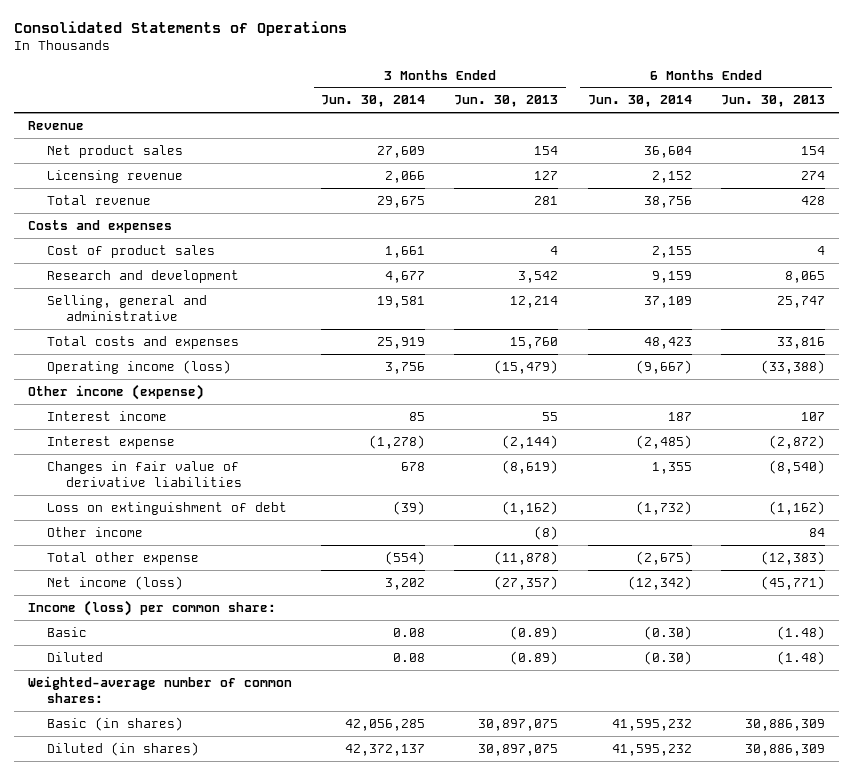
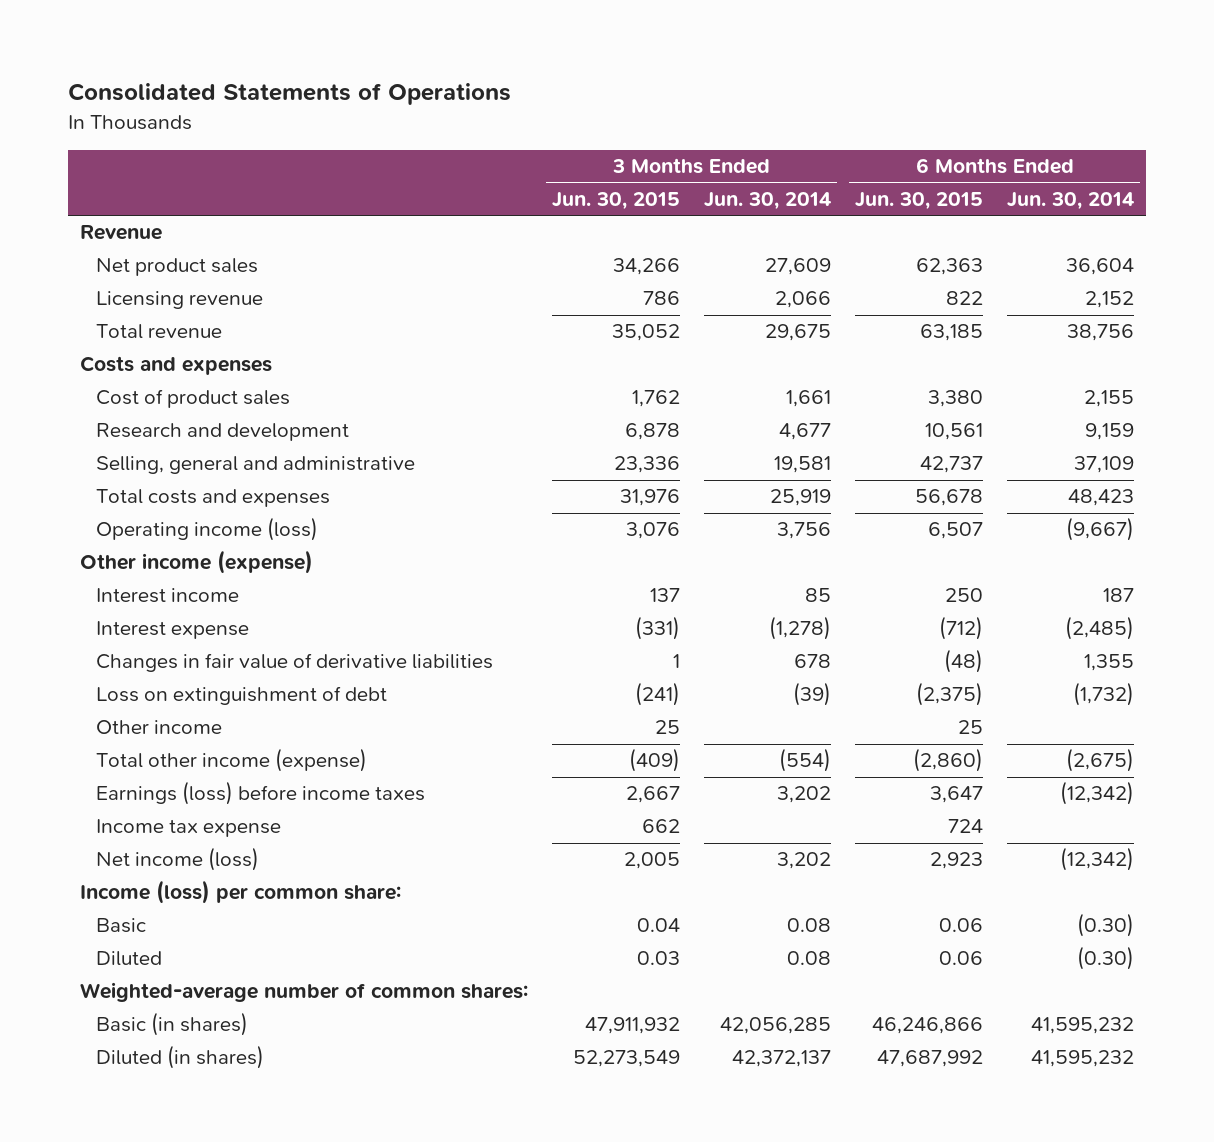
- | 3 Months Ended Jun. 30, 2014 | 3 Months Ended Jun. 30, 2013 | 6 Months Ended Jun. 30, 2014 | 6 Months Ended Jun. 30, 2013
+ | 3 Months Ended Jun. 30, 2015 | 3 Months Ended Jun. 30, 2014 | 6 Months Ended Jun. 30, 2015 | 6 Months Ended Jun. 30, 2014
- Total other expense | (554) | (11,878) | (2,675) | (12,383)
+ Total other income (expense) | (409) | (554) | (2,860) | (2,675)
+ Earnings (loss) before income taxes | 2,667 | 3,202 | 3,647 | (12,342)
+ Income tax expense | 662 | | 724 |

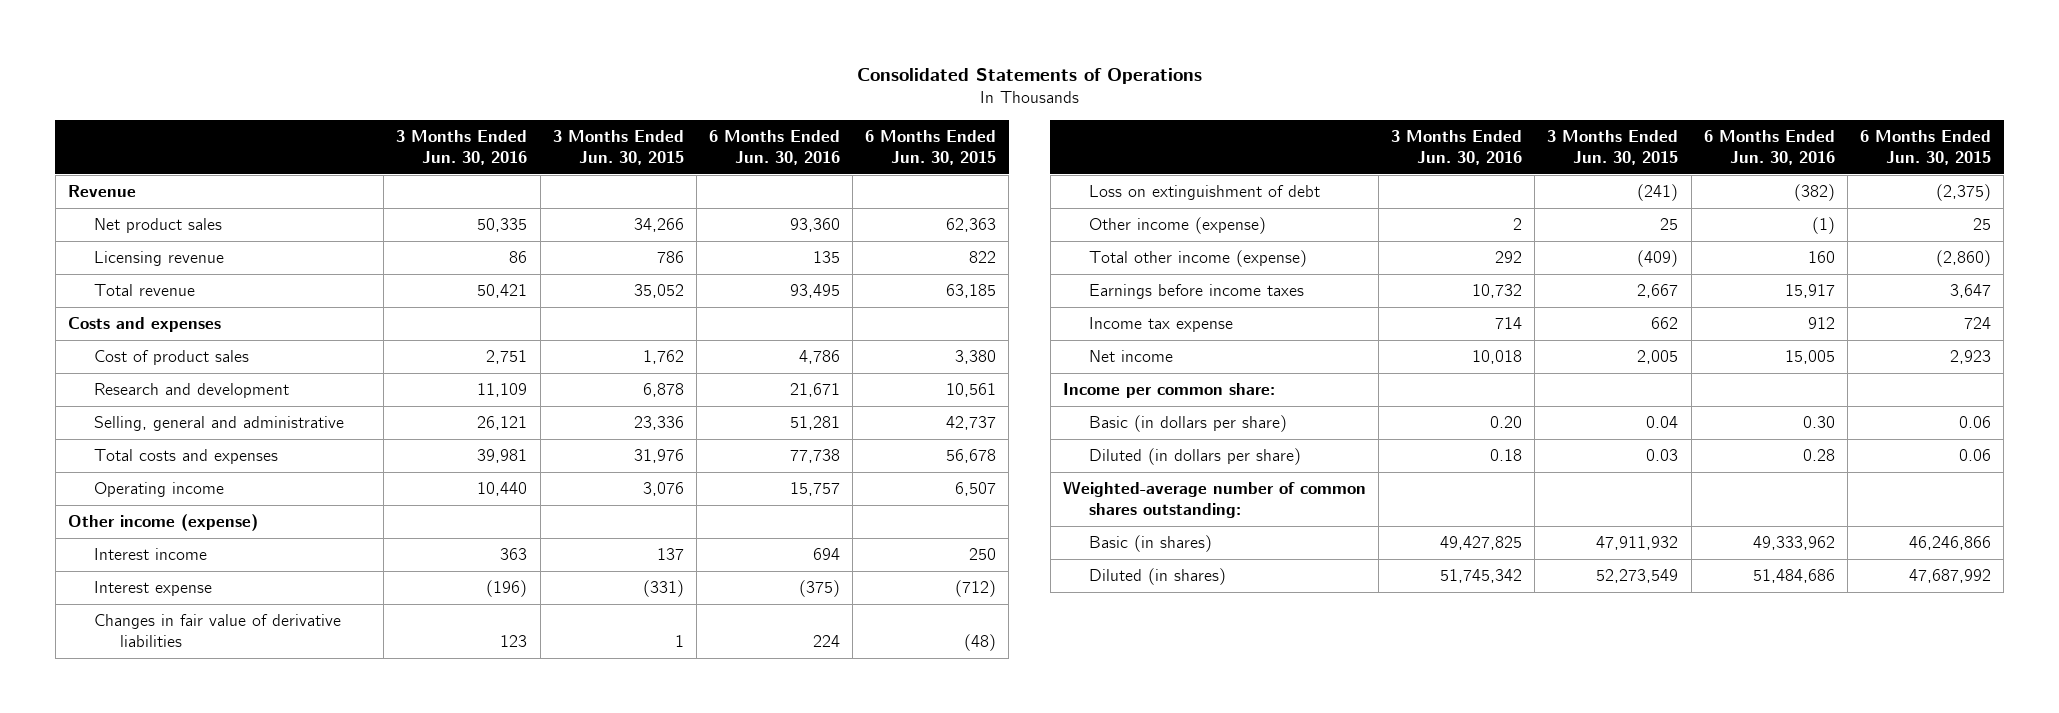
- | 3 Months Ended Jun. 30, 2015 | 3 Months Ended Jun. 30, 2014 | 6 Months Ended Jun. 30, 2015 | 6 Months Ended Jun. 30, 2014
+ | 3 Months Ended Jun. 30, 2016 | 3 Months Ended Jun. 30, 2015 | 6 Months Ended Jun. 30, 2016 | 6 Months Ended Jun. 30, 2015
- Operating income (loss) | 3,076 | 3,756 | 6,507 | (9,667)
+ Operating income | 10,440 | 3,076 | 15,757 | 6,507
- Other income | 25 | | 25 |
+ Other income (expense) | 2 | 25 | (1) | 25
- Earnings (loss) before income taxes | 2,667 | 3,202 | 3,647 | (12,342)
+ Earnings before income taxes | 10,732 | 2,667 | 15,917 | 3,647
- Net income (loss) | 2,005 | 3,202 | 2,923 | (12,342)
- Income (loss) per common share:
- Basic | 0.04 | 0.08 | 0.06 | (0.30)
- Diluted | 0.03 | 0.08 | 0.06 | (0.30)
- Weighted-average number of common shares:
+ Net income | 10,018 | 2,005 | 15,005 | 2,923
+ Income per common share:
+ Basic (in dollars per share) | 0.20 | 0.04 | 0.30 | 0.06
+ Diluted (in dollars per share) | 0.18 | 0.03 | 0.28 | 0.06
+ Weighted-average number of common shares outstanding:

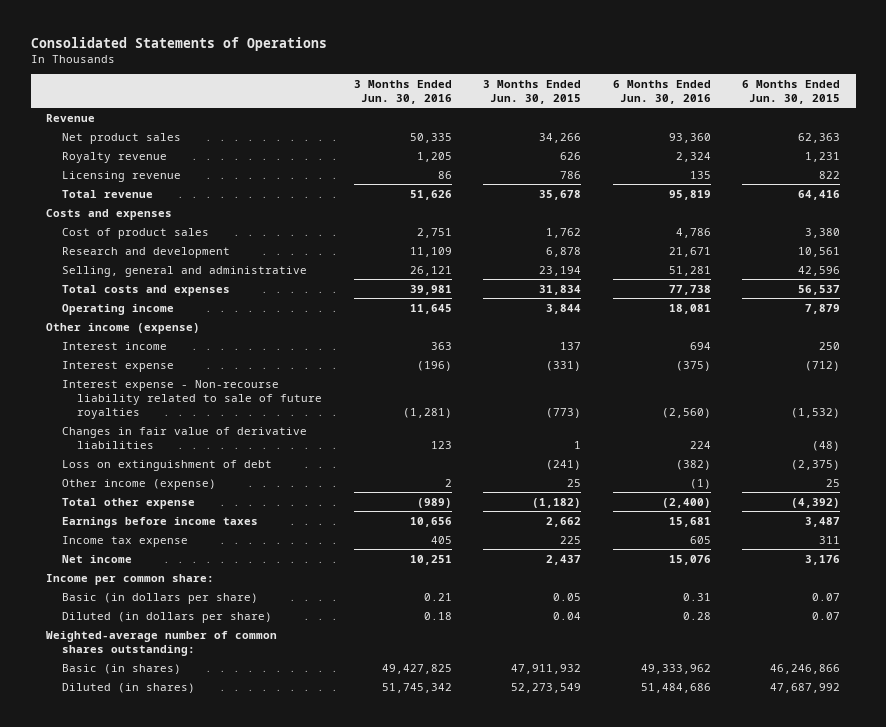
+ Royalty revenue | 1,205 | 626 | 2,324 | 1,231
- Total revenue | 50,421 | 35,052 | 93,495 | 63,185
+ Total revenue | 51,626 | 35,678 | 95,819 | 64,416
- Selling, general and administrative | 26,121 | 23,336 | 51,281 | 42,737
- Total costs and expenses | 39,981 | 31,976 | 77,738 | 56,678
- Operating income | 10,440 | 3,076 | 15,757 | 6,507
+ Selling, general and administrative | 26,121 | 23,194 | 51,281 | 42,596
+ Total costs and expenses | 39,981 | 31,834 | 77,738 | 56,537
+ Operating income | 11,645 | 3,844 | 18,081 | 7,879
+ Interest expense - Non-recourse liability related to sale of future royalties | (1,281) | (773) | (2,560) | (1,532)
- Total other income (expense) | 292 | (409) | 160 | (2,860)
- Earnings before income taxes | 10,732 | 2,667 | 15,917 | 3,647
- Income tax expense | 714 | 662 | 912 | 724
- Net income | 10,018 | 2,005 | 15,005 | 2,923
+ Total other expense | (989) | (1,182) | (2,400) | (4,392)
+ Earnings before income taxes | 10,656 | 2,662 | 15,681 | 3,487
+ Income tax expense | 405 | 225 | 605 | 311
+ Net income | 10,251 | 2,437 | 15,076 | 3,176
- Basic (in dollars per share) | 0.20 | 0.04 | 0.30 | 0.06
- Diluted (in dollars per share) | 0.18 | 0.03 | 0.28 | 0.06
+ Basic (in dollars per share) | 0.21 | 0.05 | 0.31 | 0.07
+ Diluted (in dollars per share) | 0.18 | 0.04 | 0.28 | 0.07

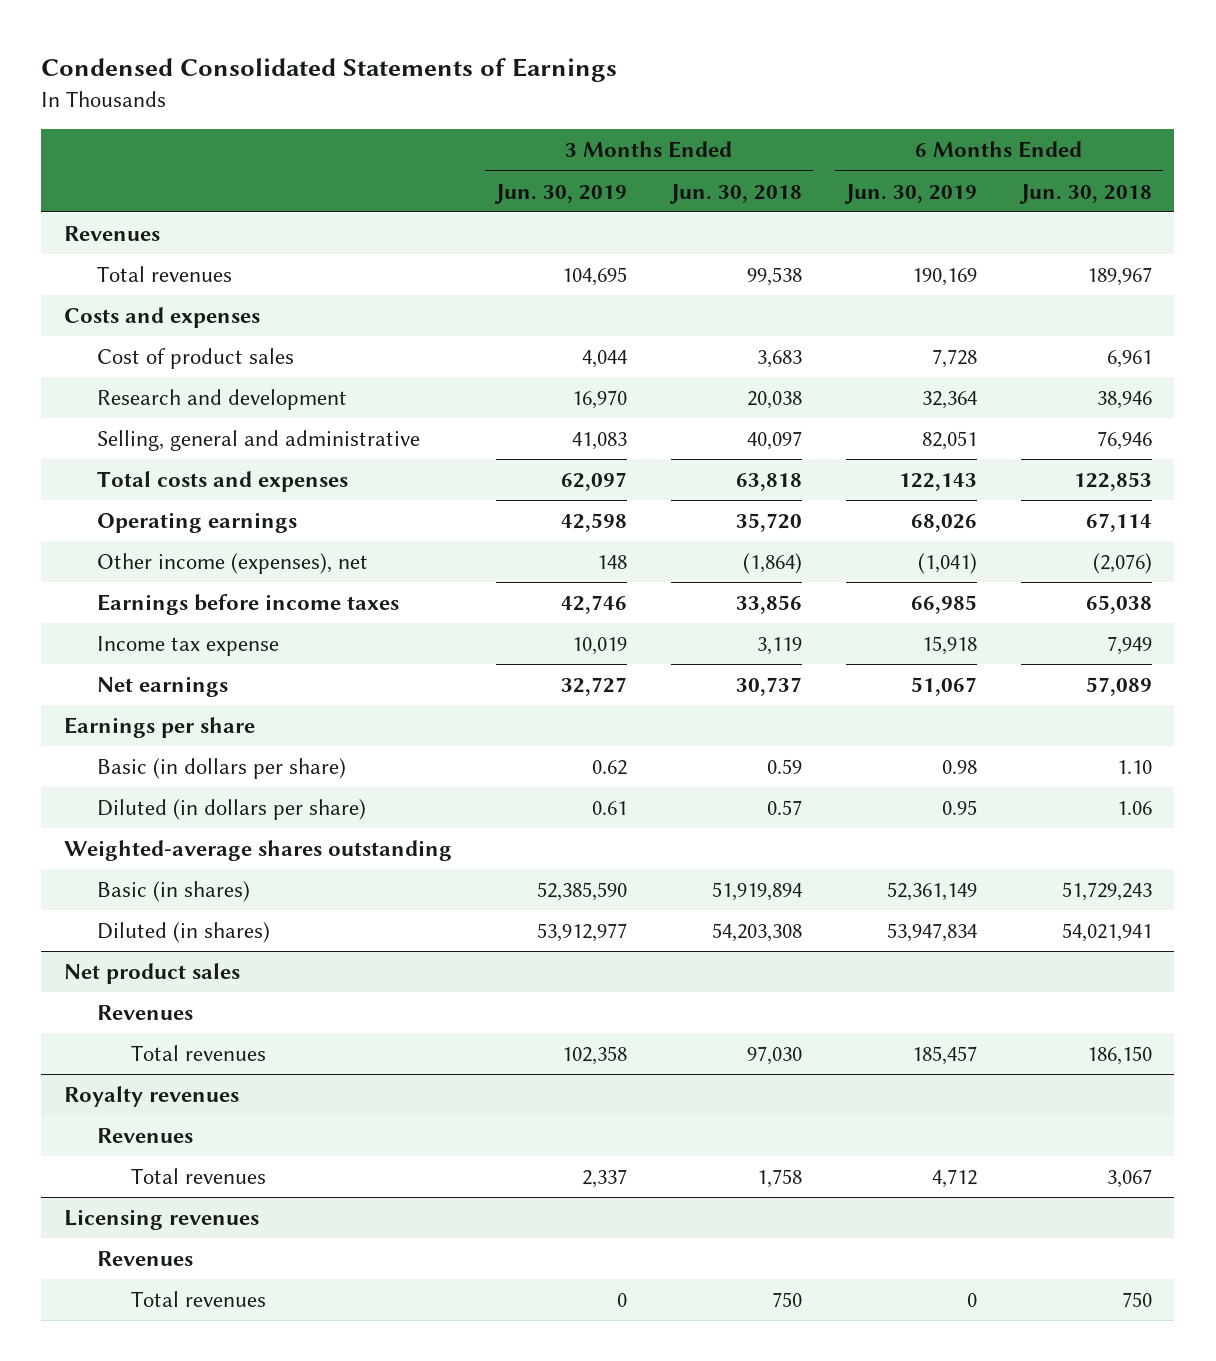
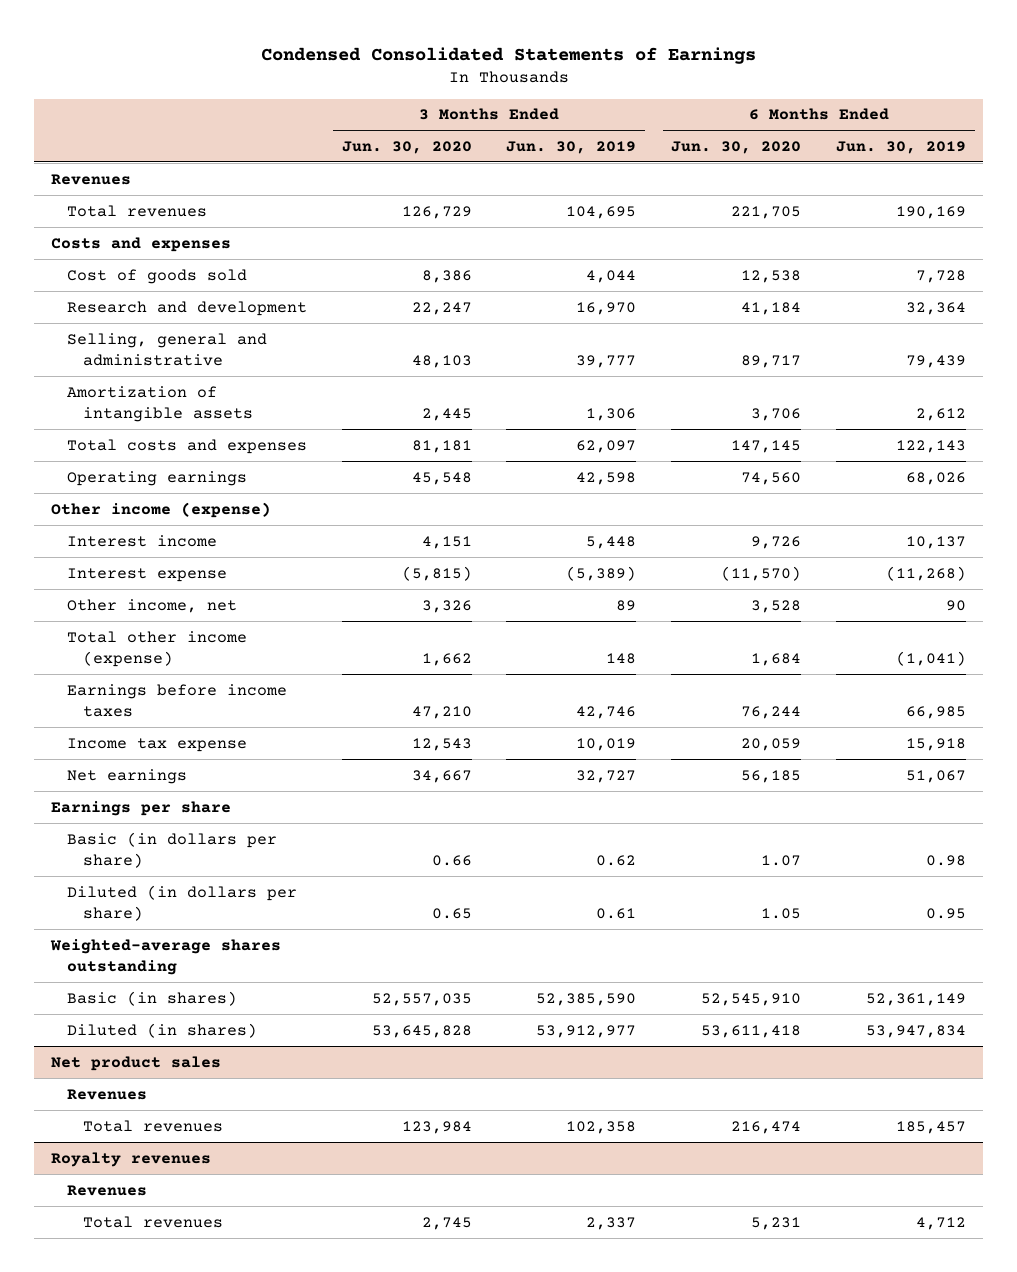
- | 3 Months Ended Jun. 30, 2019 | 3 Months Ended Jun. 30, 2018 | 6 Months Ended Jun. 30, 2019 | 6 Months Ended Jun. 30, 2018
+ | 3 Months Ended Jun. 30, 2020 | 3 Months Ended Jun. 30, 2019 | 6 Months Ended Jun. 30, 2020 | 6 Months Ended Jun. 30, 2019
- Cost of product sales | 4,044 | 3,683 | 7,728 | 6,961
+ Cost of goods sold | 8,386 | 4,044 | 12,538 | 7,728
- Selling, general and administrative | 41,083 | 40,097 | 82,051 | 76,946
+ Selling, general and administrative | 48,103 | 39,777 | 89,717 | 79,439
+ Amortization of intangible assets | 2,445 | 1,306 | 3,706 | 2,612
- Other income (expenses), net | 148 | (1,864) | (1,041) | (2,076)
+ Other income (expense)
+ Interest income | 4,151 | 5,448 | 9,726 | 10,137
+ Interest expense | (5,815) | (5,389) | (11,570) | (11,268)
+ Other income, net | 3,326 | 89 | 3,528 | 90
+ Total other income (expense) | 1,662 | 148 | 1,684 | (1,041)
- Licensing revenues
- Revenues
- Total revenues | 0 | 750 | 0 | 750

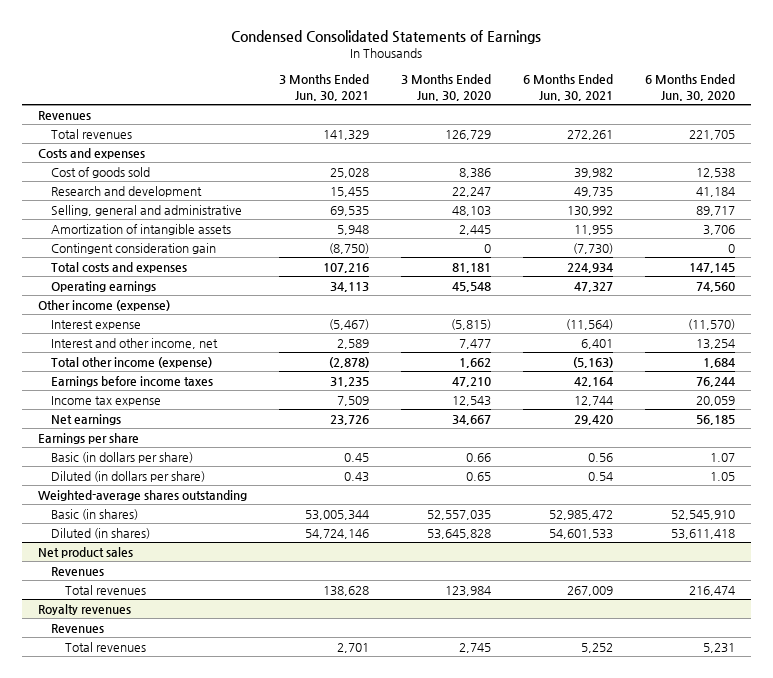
- | 3 Months Ended Jun. 30, 2020 | 3 Months Ended Jun. 30, 2019 | 6 Months Ended Jun. 30, 2020 | 6 Months Ended Jun. 30, 2019
+ | 3 Months Ended Jun. 30, 2021 | 3 Months Ended Jun. 30, 2020 | 6 Months Ended Jun. 30, 2021 | 6 Months Ended Jun. 30, 2020
+ Contingent consideration gain | (8,750) | 0 | (7,730) | 0
- Interest income | 4,151 | 5,448 | 9,726 | 10,137
- Other income, net | 3,326 | 89 | 3,528 | 90
+ Interest and other income, net | 2,589 | 7,477 | 6,401 | 13,254

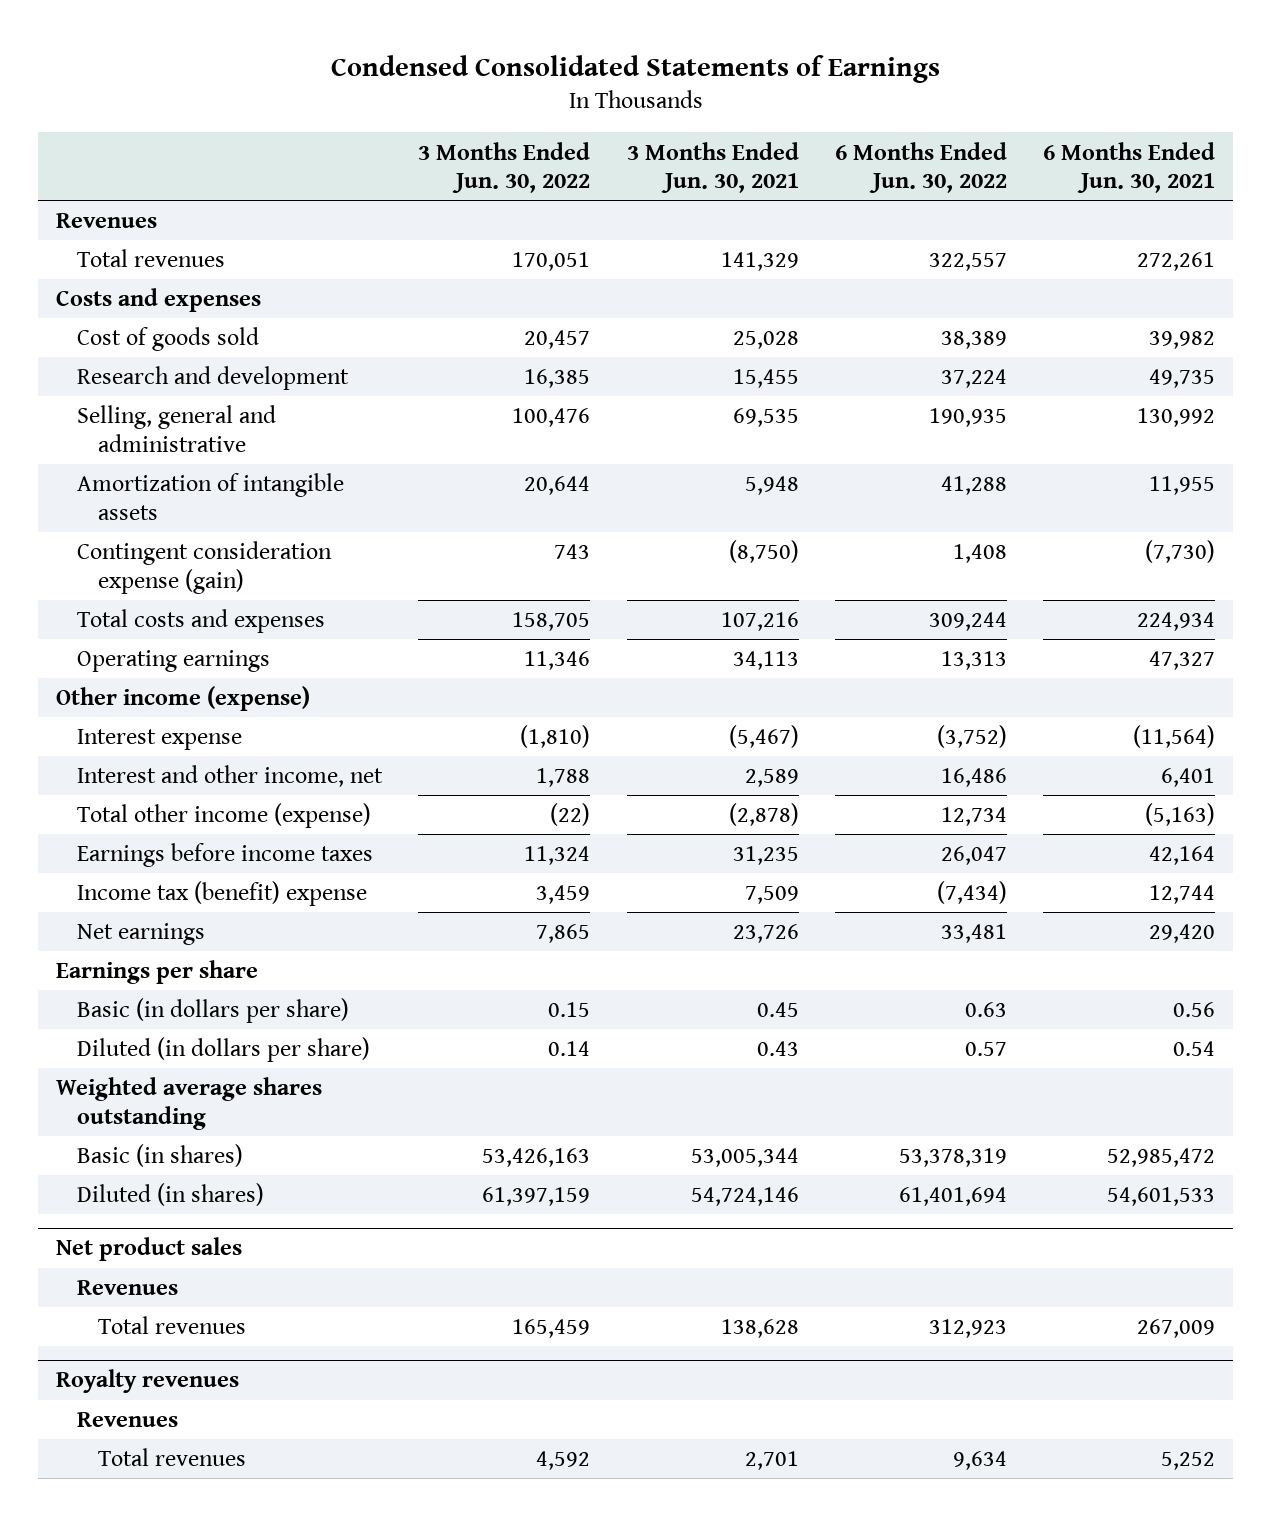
- | 3 Months Ended Jun. 30, 2021 | 3 Months Ended Jun. 30, 2020 | 6 Months Ended Jun. 30, 2021 | 6 Months Ended Jun. 30, 2020
+ | 3 Months Ended Jun. 30, 2022 | 3 Months Ended Jun. 30, 2021 | 6 Months Ended Jun. 30, 2022 | 6 Months Ended Jun. 30, 2021
- Contingent consideration gain | (8,750) | 0 | (7,730) | 0
+ Contingent consideration expense (gain) | 743 | (8,750) | 1,408 | (7,730)
- Income tax expense | 7,509 | 12,543 | 12,744 | 20,059
+ Income tax (benefit) expense | 3,459 | 7,509 | (7,434) | 12,744
- Weighted-average shares outstanding
+ Weighted average shares outstanding

